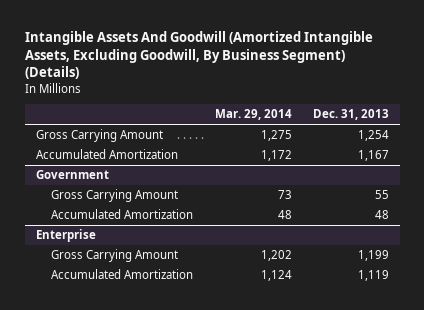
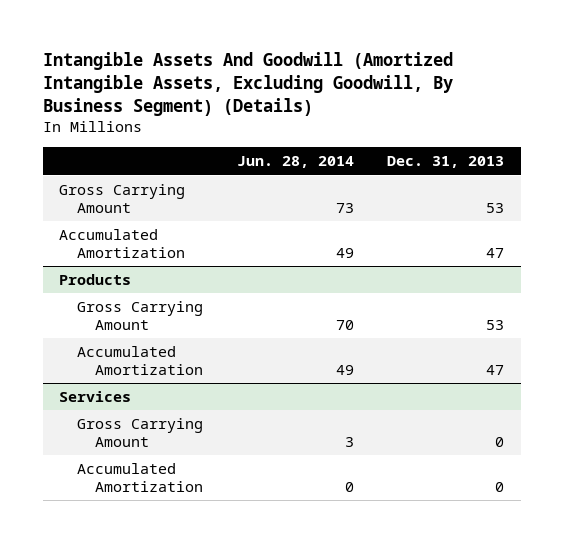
- | Mar. 29, 2014 | Dec. 31, 2013
+ | Jun. 28, 2014 | Dec. 31, 2013
- Gross Carrying Amount | 1,275 | 1,254
- Accumulated Amortization | 1,172 | 1,167
- Government
- Gross Carrying Amount | 73 | 55
- Accumulated Amortization | 48 | 48
- Enterprise
- Gross Carrying Amount | 1,202 | 1,199
- Accumulated Amortization | 1,124 | 1,119
+ Gross Carrying Amount | 73 | 53
+ Accumulated Amortization | 49 | 47
+ Products
+ Gross Carrying Amount | 70 | 53
+ Accumulated Amortization | 49 | 47
+ Services
+ Gross Carrying Amount | 3 | 0
+ Accumulated Amortization | 0 | 0

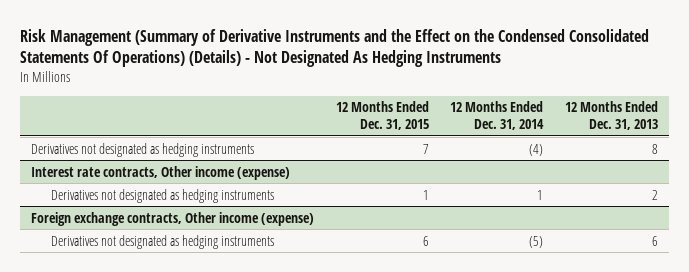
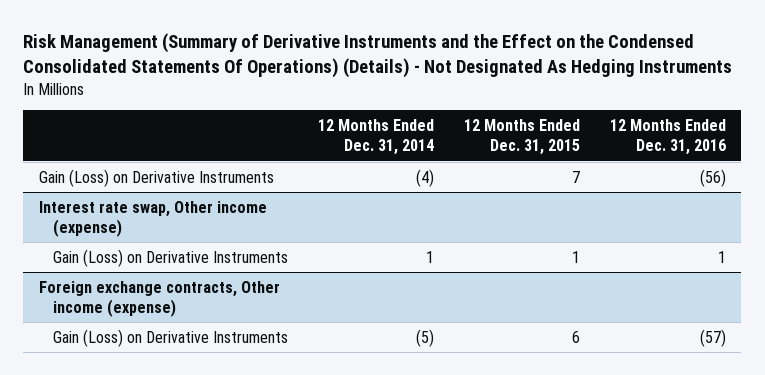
- | 12 Months Ended Dec. 31, 2015 | 12 Months Ended Dec. 31, 2014 | 12 Months Ended Dec. 31, 2013
+ | 12 Months Ended Dec. 31, 2014 | 12 Months Ended Dec. 31, 2015 | 12 Months Ended Dec. 31, 2016
- Derivatives not designated as hedging instruments | 7 | (4) | 8
- Interest rate contracts, Other income (expense)
- Derivatives not designated as hedging instruments | 1 | 1 | 2
+ Gain (Loss) on Derivative Instruments | (4) | 7 | (56)
+ Interest rate swap, Other income (expense)
+ Gain (Loss) on Derivative Instruments | 1 | 1 | 1
@ Foreign exchange contracts, Other income (expense)
- Derivatives not designated as hedging instruments | 6 | (5) | 6
+ Gain (Loss) on Derivative Instruments | (5) | 6 | (57)

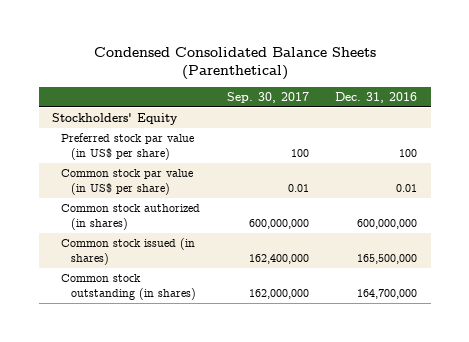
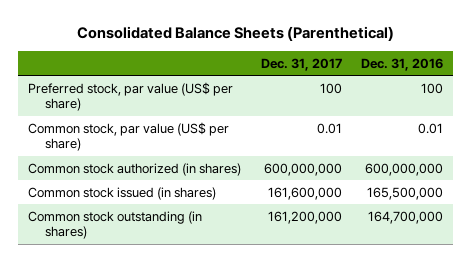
- Condensed Consolidated Balance Sheets (Parenthetical)
+ Consolidated Balance Sheets (Parenthetical)
- | Sep. 30, 2017 | Dec. 31, 2016
+ | Dec. 31, 2017 | Dec. 31, 2016
- Stockholders' Equity
- Preferred stock par value (in US$ per share) | 100 | 100
- Common stock par value (in US$ per share) | 0.01 | 0.01
+ Preferred stock, par value (US$ per share) | 100 | 100
+ Common stock, par value (US$ per share) | 0.01 | 0.01

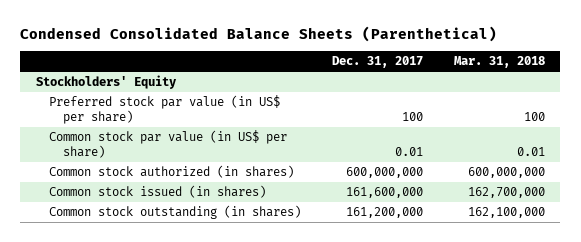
- Consolidated Balance Sheets (Parenthetical)
+ Condensed Consolidated Balance Sheets (Parenthetical)
- | Dec. 31, 2017 | Dec. 31, 2016
+ | Dec. 31, 2017 | Mar. 31, 2018
- Preferred stock, par value (US$ per share) | 100 | 100
- Common stock, par value (US$ per share) | 0.01 | 0.01
+ Stockholders' Equity
+ Preferred stock par value (in US$ per share) | 100 | 100
+ Common stock par value (in US$ per share) | 0.01 | 0.01

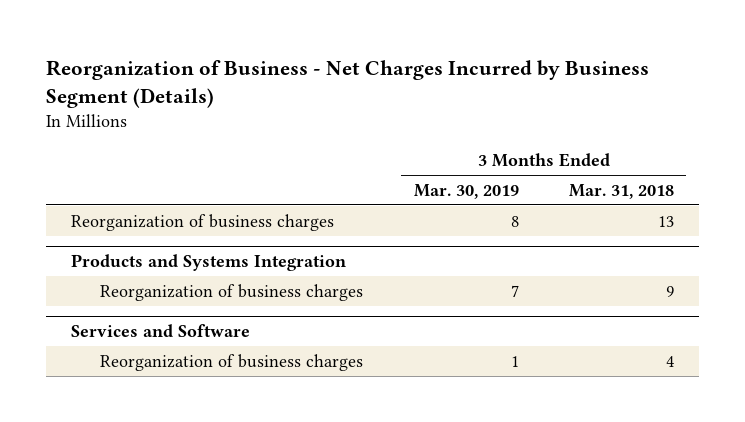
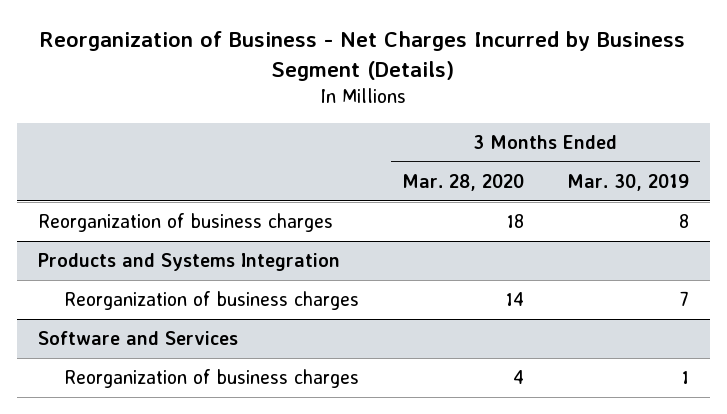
- | 3 Months Ended Mar. 30, 2019 | 3 Months Ended Mar. 31, 2018
+ | 3 Months Ended Mar. 28, 2020 | 3 Months Ended Mar. 30, 2019
- Services and Software
+ Software and Services

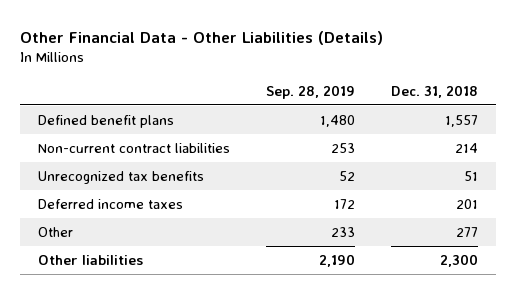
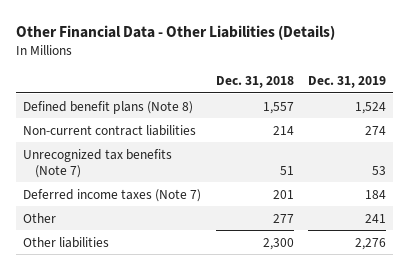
- | Sep. 28, 2019 | Dec. 31, 2018
+ | Dec. 31, 2018 | Dec. 31, 2019
- Defined benefit plans | 1,480 | 1,557
+ Defined benefit plans (Note 8) | 1,557 | 1,524
- Unrecognized tax benefits | 52 | 51
- Deferred income taxes | 172 | 201
+ Unrecognized tax benefits (Note 7) | 51 | 53
+ Deferred income taxes (Note 7) | 201 | 184

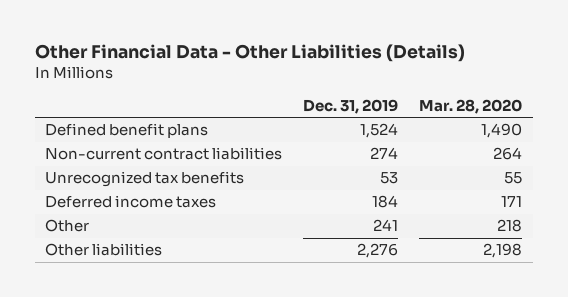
- | Dec. 31, 2018 | Dec. 31, 2019
+ | Dec. 31, 2019 | Mar. 28, 2020
- Defined benefit plans (Note 8) | 1,557 | 1,524
+ Defined benefit plans | 1,524 | 1,490
- Unrecognized tax benefits (Note 7) | 51 | 53
- Deferred income taxes (Note 7) | 201 | 184
+ Unrecognized tax benefits | 53 | 55
+ Deferred income taxes | 184 | 171

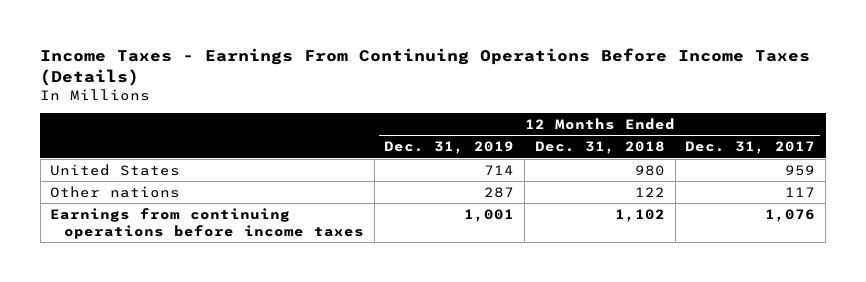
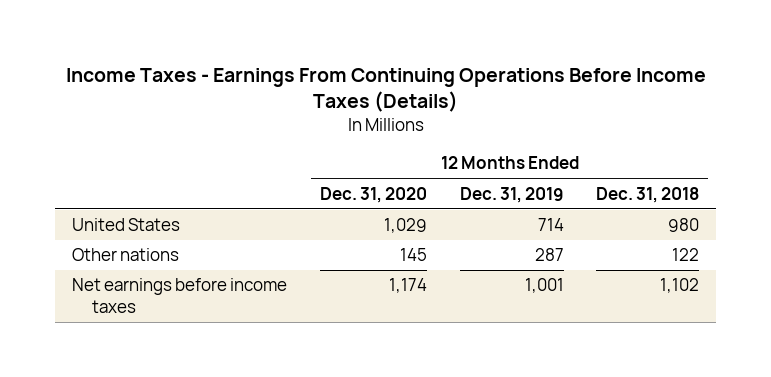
- | 12 Months Ended Dec. 31, 2019 | 12 Months Ended Dec. 31, 2018 | 12 Months Ended Dec. 31, 2017
+ | 12 Months Ended Dec. 31, 2020 | 12 Months Ended Dec. 31, 2019 | 12 Months Ended Dec. 31, 2018
- Earnings from continuing operations before income taxes | 1,001 | 1,102 | 1,076
+ Net earnings before income taxes | 1,174 | 1,001 | 1,102

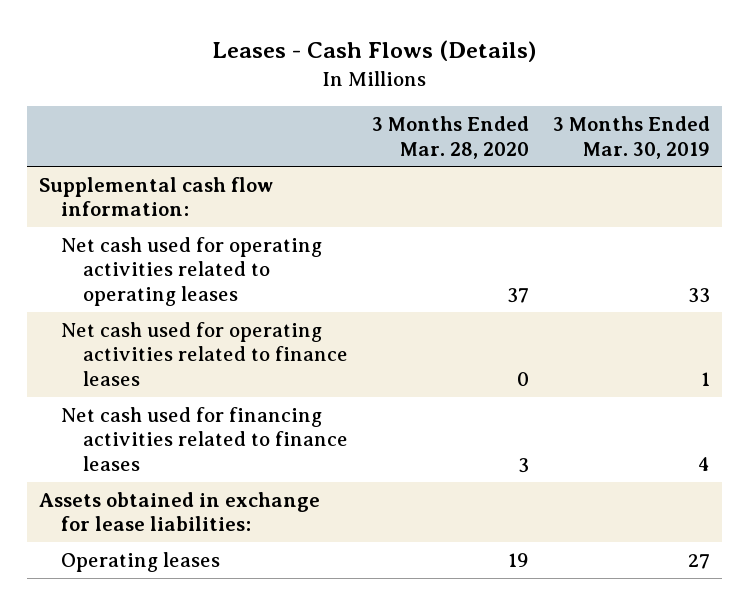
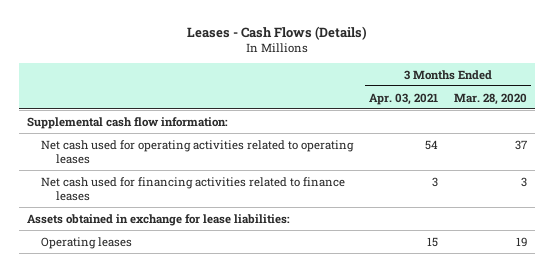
- | 3 Months Ended Mar. 28, 2020 | 3 Months Ended Mar. 30, 2019
+ | 3 Months Ended Apr. 03, 2021 | 3 Months Ended Mar. 28, 2020
- Net cash used for operating activities related to finance leases | 0 | 1

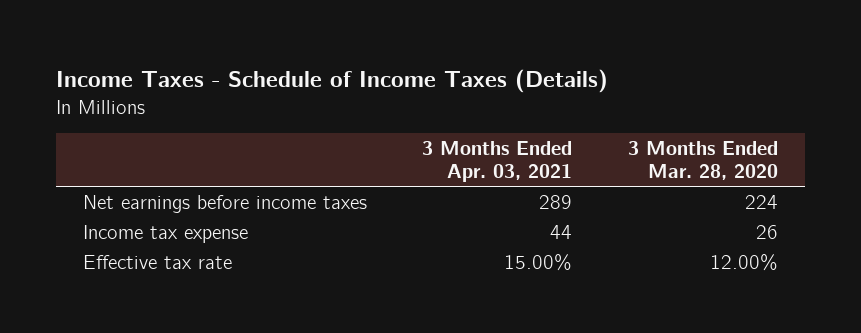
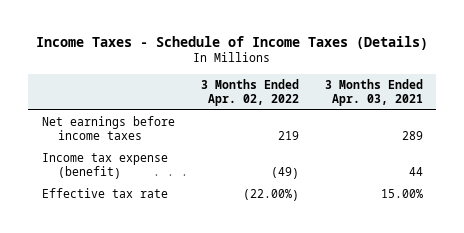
- | 3 Months Ended Apr. 03, 2021 | 3 Months Ended Mar. 28, 2020
+ | 3 Months Ended Apr. 02, 2022 | 3 Months Ended Apr. 03, 2021
- Income tax expense | 44 | 26
+ Income tax expense (benefit) | (49) | 44

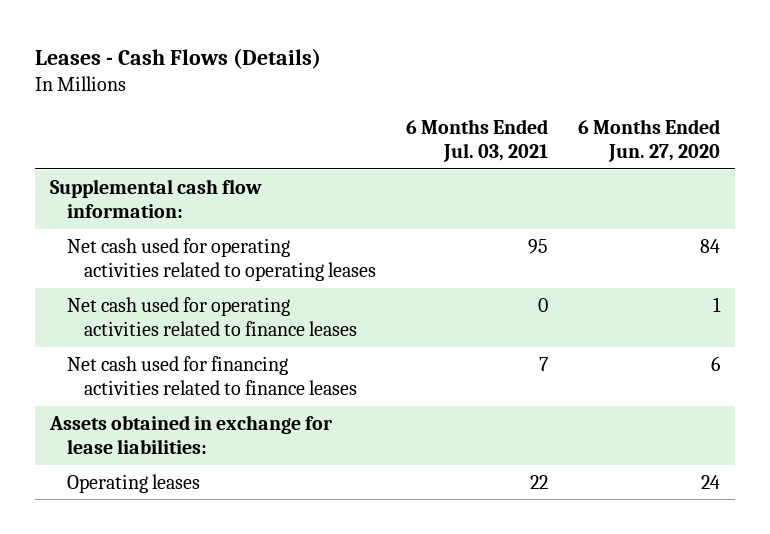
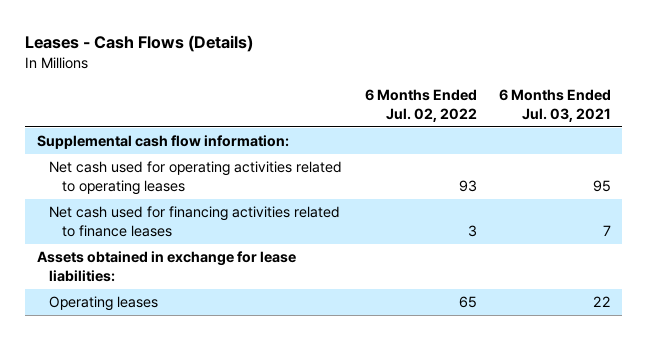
- | 6 Months Ended Jul. 03, 2021 | 6 Months Ended Jun. 27, 2020
+ | 6 Months Ended Jul. 02, 2022 | 6 Months Ended Jul. 03, 2021
- Net cash used for operating activities related to finance leases | 0 | 1

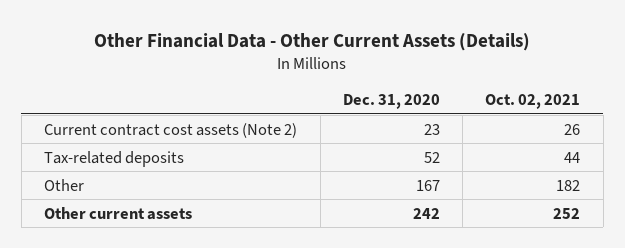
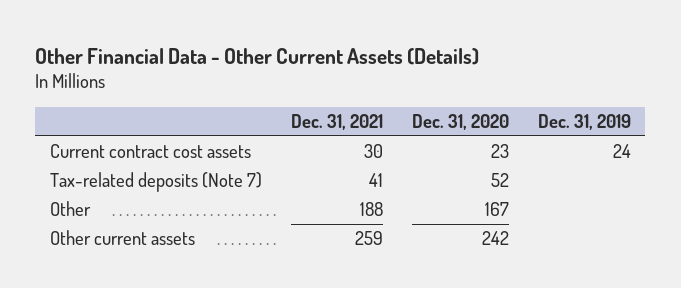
- | Dec. 31, 2020 | Oct. 02, 2021
+ | Dec. 31, 2021 | Dec. 31, 2020 | Dec. 31, 2019
- Current contract cost assets (Note 2) | 23 | 26
- Tax-related deposits | 52 | 44
+ Current contract cost assets | 30 | 23 | 24
+ Tax-related deposits (Note 7) | 41 | 52 |

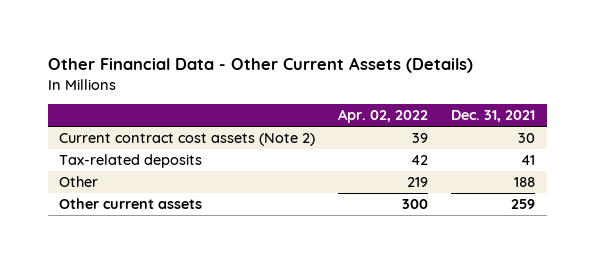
- | Dec. 31, 2021 | Dec. 31, 2020 | Dec. 31, 2019
+ | Apr. 02, 2022 | Dec. 31, 2021
- Current contract cost assets | 30 | 23 | 24
- Tax-related deposits (Note 7) | 41 | 52 |
+ Current contract cost assets (Note 2) | 39 | 30
+ Tax-related deposits | 42 | 41

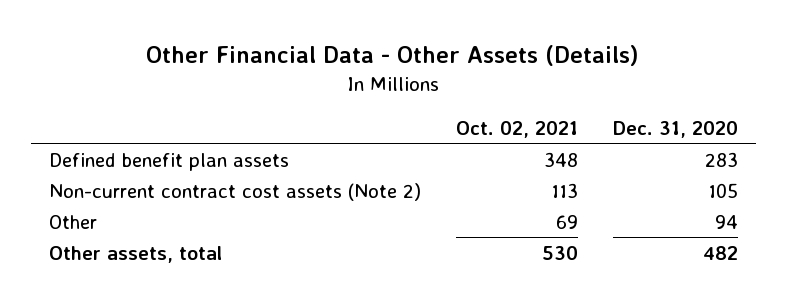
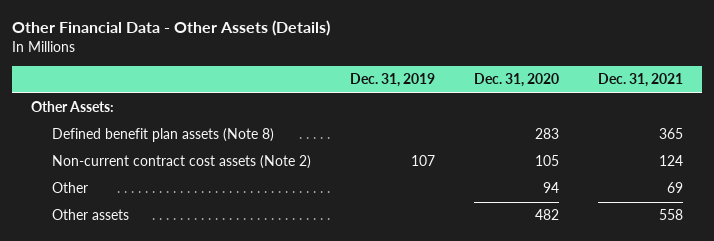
- | Oct. 02, 2021 | Dec. 31, 2020
+ | Dec. 31, 2019 | Dec. 31, 2020 | Dec. 31, 2021
- Defined benefit plan assets | 348 | 283
+ Other Assets:
+ Defined benefit plan assets (Note 8) | | 283 | 365
- Other assets, total | 530 | 482
+ Other assets | | 482 | 558

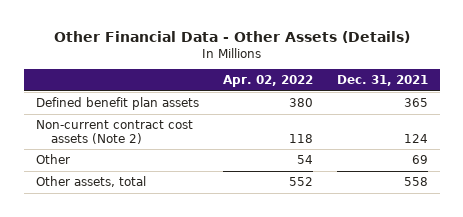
- | Dec. 31, 2019 | Dec. 31, 2020 | Dec. 31, 2021
+ | Apr. 02, 2022 | Dec. 31, 2021
- Other Assets:
- Defined benefit plan assets (Note 8) | | 283 | 365
+ Defined benefit plan assets | 380 | 365
- Other assets | | 482 | 558
+ Other assets, total | 552 | 558

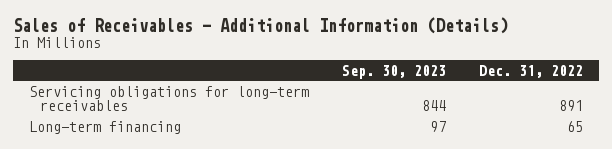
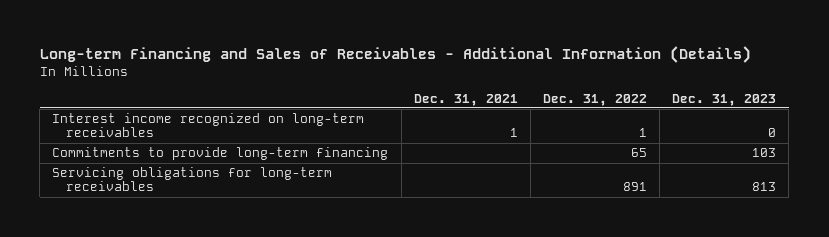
- Sales of Receivables - Additional Information (Details)
+ Long-term Financing and Sales of Receivables - Additional Information (Details)
- | Sep. 30, 2023 | Dec. 31, 2022
+ | Dec. 31, 2021 | Dec. 31, 2022 | Dec. 31, 2023
+ Interest income recognized on long-term receivables | 1 | 1 | 0
+ Commitments to provide long-term financing | | 65 | 103
- Long-term financing | 97 | 65

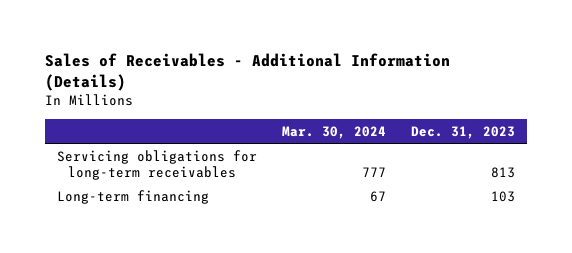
- Long-term Financing and Sales of Receivables - Additional Information (Details)
+ Sales of Receivables - Additional Information (Details)
- | Dec. 31, 2021 | Dec. 31, 2022 | Dec. 31, 2023
+ | Mar. 30, 2024 | Dec. 31, 2023
- Interest income recognized on long-term receivables | 1 | 1 | 0
- Commitments to provide long-term financing | | 65 | 103
+ Long-term financing | 67 | 103

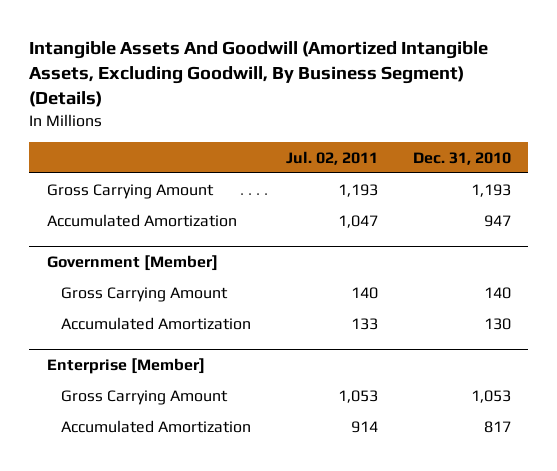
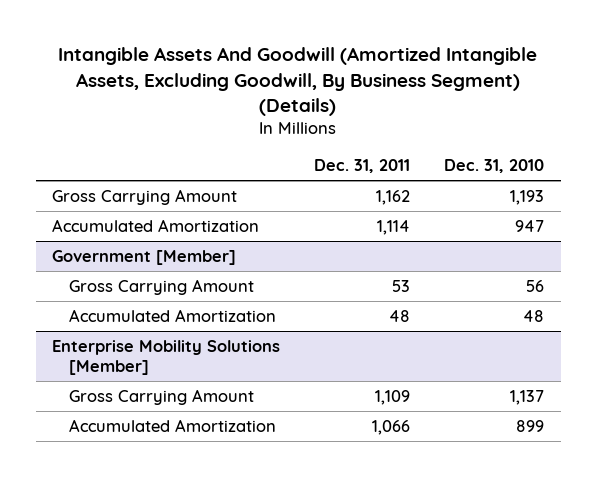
- | Jul. 02, 2011 | Dec. 31, 2010
+ | Dec. 31, 2011 | Dec. 31, 2010
@ Government [Member]
- Gross Carrying Amount | 140 | 140
- Accumulated Amortization | 133 | 130
- Enterprise [Member]
- Gross Carrying Amount | 1,053 | 1,053
- Accumulated Amortization | 914 | 817
@ Government [Member]
+ Gross Carrying Amount | 53 | 56
+ Accumulated Amortization | 48 | 48
+ Enterprise Mobility Solutions [Member]
+ Gross Carrying Amount | 1,109 | 1,137
+ Accumulated Amortization | 1,066 | 899

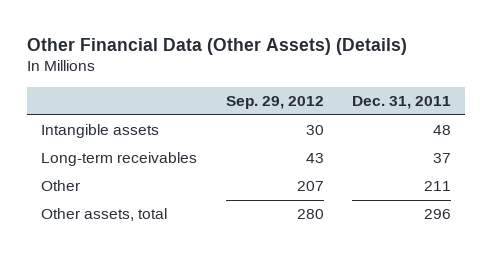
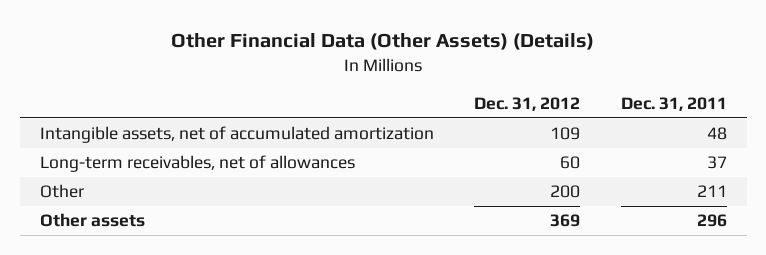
- | Sep. 29, 2012 | Dec. 31, 2011
+ | Dec. 31, 2012 | Dec. 31, 2011
- Intangible assets | 30 | 48
- Long-term receivables | 43 | 37
+ Intangible assets, net of accumulated amortization | 109 | 48
+ Long-term receivables, net of allowances | 60 | 37
- Other assets, total | 280 | 296
+ Other assets | 369 | 296

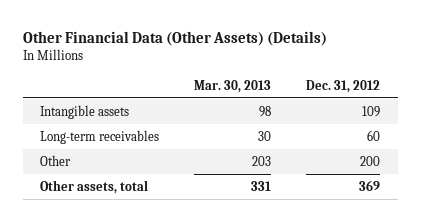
- | Dec. 31, 2012 | Dec. 31, 2011
+ | Mar. 30, 2013 | Dec. 31, 2012
- Intangible assets, net of accumulated amortization | 109 | 48
- Long-term receivables, net of allowances | 60 | 37
+ Intangible assets | 98 | 109
+ Long-term receivables | 30 | 60
- Other assets | 369 | 296
+ Other assets, total | 331 | 369

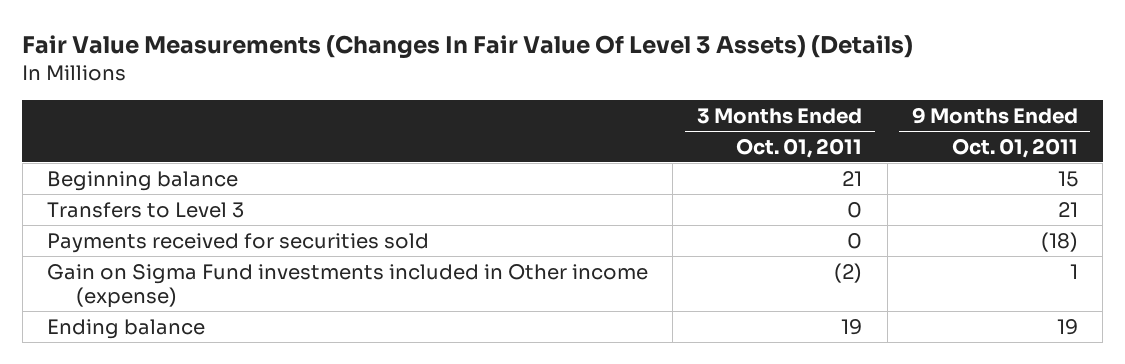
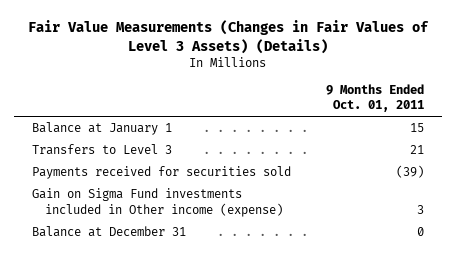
- Fair Value Measurements (Changes In Fair Value Of Level 3 Assets) (Details)
+ Fair Value Measurements (Changes in Fair Values of Level 3 Assets) (Details)
- | 3 Months Ended Oct. 01, 2011 | 9 Months Ended Oct. 01, 2011
+ | 9 Months Ended Oct. 01, 2011
- Beginning balance | 21 | 15
+ Balance at January 1 | 15
- Payments received for securities sold | 0 | (18)
- Gain on Sigma Fund investments included in Other income (expense) | (2) | 1
- Ending balance | 19 | 19
+ Payments received for securities sold | (39)
+ Gain on Sigma Fund investments included in Other income (expense) | 3
+ Balance at December 31 | 0

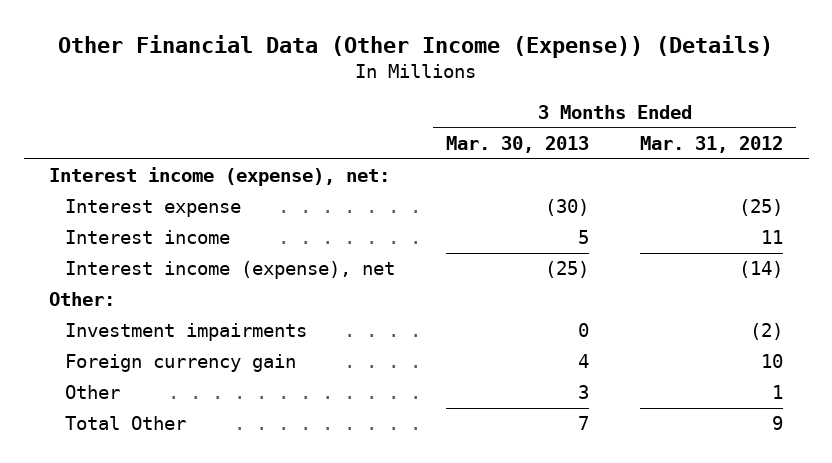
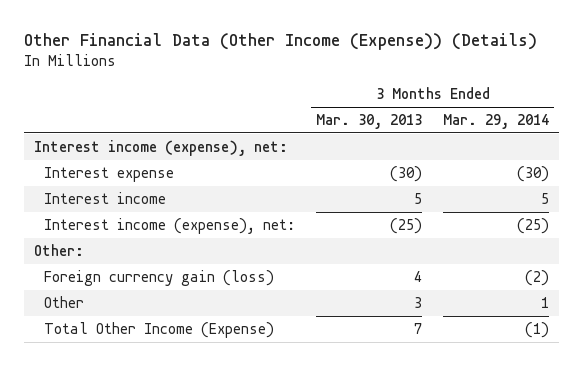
- | 3 Months Ended Mar. 30, 2013 | 3 Months Ended Mar. 31, 2012
+ | 3 Months Ended Mar. 30, 2013 | 3 Months Ended Mar. 29, 2014
- Interest income (expense), net | (25) | (14)
+ Interest income (expense), net: | (25) | (25)
- Investment impairments | 0 | (2)
- Foreign currency gain | 4 | 10
+ Foreign currency gain (loss) | 4 | (2)
- Total Other | 7 | 9
+ Total Other Income (Expense) | 7 | (1)

